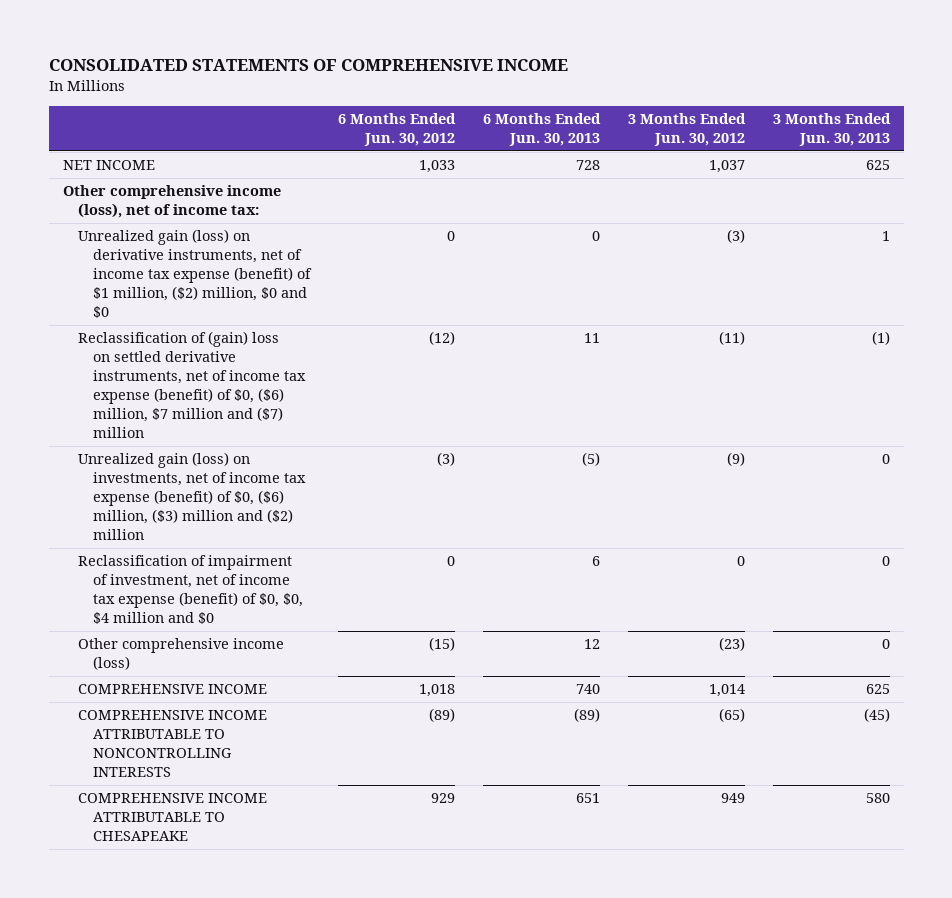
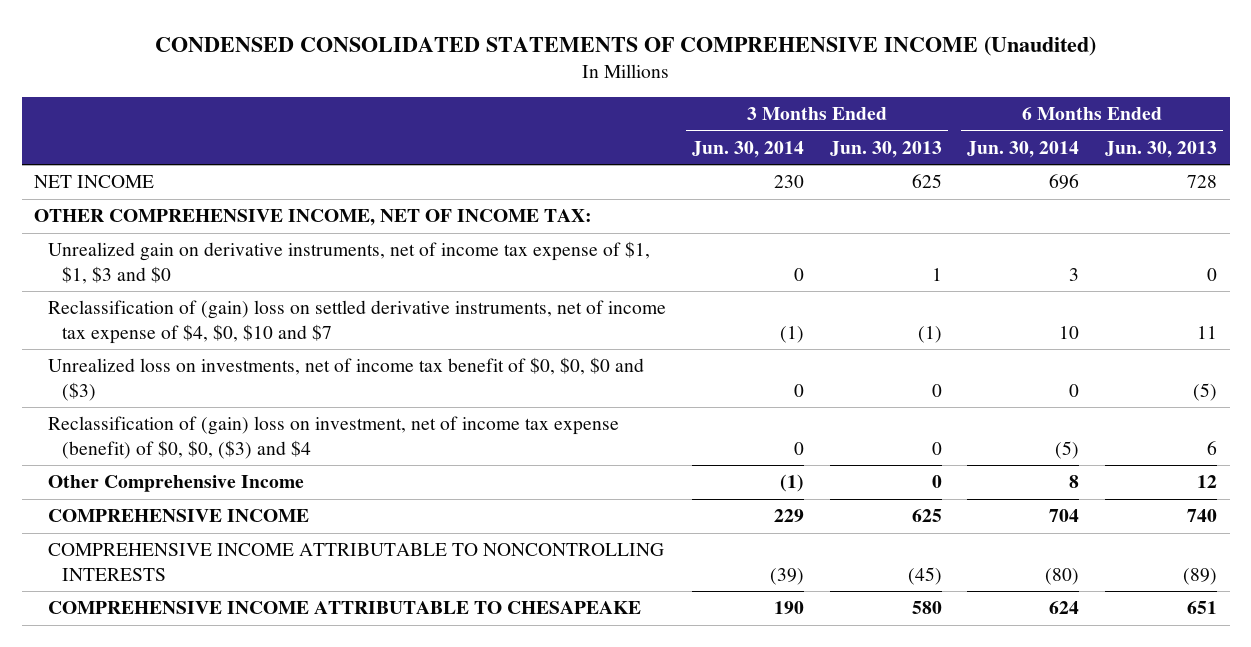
- CONSOLIDATED STATEMENTS OF COMPREHENSIVE INCOME
+ CONDENSED CONSOLIDATED STATEMENTS OF COMPREHENSIVE INCOME (Unaudited)
- | 6 Months Ended Jun. 30, 2012 | 6 Months Ended Jun. 30, 2013 | 3 Months Ended Jun. 30, 2012 | 3 Months Ended Jun. 30, 2013
+ | 3 Months Ended Jun. 30, 2014 | 3 Months Ended Jun. 30, 2013 | 6 Months Ended Jun. 30, 2014 | 6 Months Ended Jun. 30, 2013
- Other comprehensive income (loss), net of income tax:
- Unrealized gain (loss) on derivative instruments, net of income tax expense (benefit) of $1 million, ($2) million, $0 and $0 | 0 | 0 | (3) | 1
- Reclassification of (gain) loss on settled derivative instruments, net of income tax expense (benefit) of $0, ($6) million, $7 million and ($7) million | (12) | 11 | (11) | (1)
- Unrealized gain (loss) on investments, net of income tax expense (benefit) of $0, ($6) million, ($3) million and ($2) million | (3) | (5) | (9) | 0
- Reclassification of impairment of investment, net of income tax expense (benefit) of $0, $0, $4 million and $0 | 0 | 6 | 0 | 0
- Other comprehensive income (loss) | (15) | 12 | (23) | 0
+ OTHER COMPREHENSIVE INCOME, NET OF INCOME TAX:
+ Unrealized gain on derivative instruments, net of income tax expense of $1, $1, $3 and $0 | 0 | 1 | 3 | 0
+ Reclassification of (gain) loss on settled derivative instruments, net of income tax expense of $4, $0, $10 and $7 | (1) | (1) | 10 | 11
+ Unrealized loss on investments, net of income tax benefit of $0, $0, $0 and ($3) | 0 | 0 | 0 | (5)
+ Reclassification of (gain) loss on investment, net of income tax expense (benefit) of $0, $0, ($3) and $4 | 0 | 0 | (5) | 6
+ Other Comprehensive Income | (1) | 0 | 8 | 12

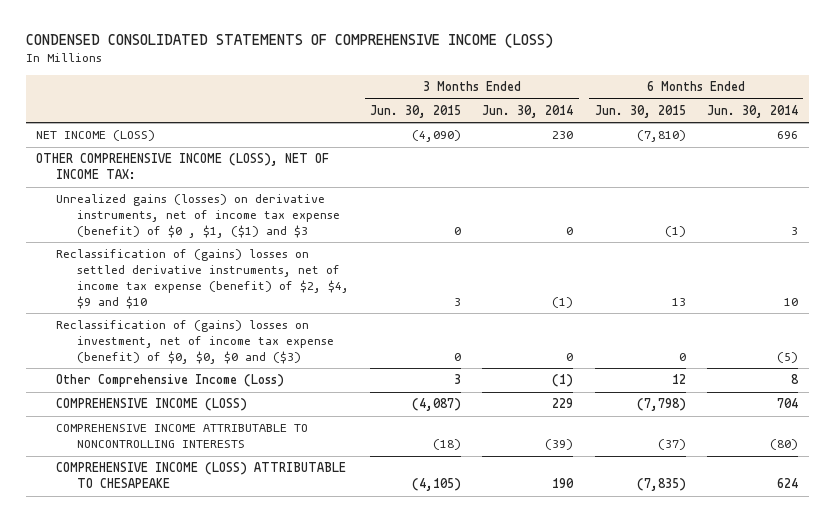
- CONDENSED CONSOLIDATED STATEMENTS OF COMPREHENSIVE INCOME (Unaudited)
+ CONDENSED CONSOLIDATED STATEMENTS OF COMPREHENSIVE INCOME (LOSS)
- | 3 Months Ended Jun. 30, 2014 | 3 Months Ended Jun. 30, 2013 | 6 Months Ended Jun. 30, 2014 | 6 Months Ended Jun. 30, 2013
+ | 3 Months Ended Jun. 30, 2015 | 3 Months Ended Jun. 30, 2014 | 6 Months Ended Jun. 30, 2015 | 6 Months Ended Jun. 30, 2014
- NET INCOME | 230 | 625 | 696 | 728
- OTHER COMPREHENSIVE INCOME, NET OF INCOME TAX:
- Unrealized gain on derivative instruments, net of income tax expense of $1, $1, $3 and $0 | 0 | 1 | 3 | 0
- Reclassification of (gain) loss on settled derivative instruments, net of income tax expense of $4, $0, $10 and $7 | (1) | (1) | 10 | 11
- Unrealized loss on investments, net of income tax benefit of $0, $0, $0 and ($3) | 0 | 0 | 0 | (5)
- Reclassification of (gain) loss on investment, net of income tax expense (benefit) of $0, $0, ($3) and $4 | 0 | 0 | (5) | 6
- Other Comprehensive Income | (1) | 0 | 8 | 12
- COMPREHENSIVE INCOME | 229 | 625 | 704 | 740
+ NET INCOME (LOSS) | (4,090) | 230 | (7,810) | 696
+ OTHER COMPREHENSIVE INCOME (LOSS), NET OF INCOME TAX:
+ Unrealized gains (losses) on derivative instruments, net of income tax expense (benefit) of $0 , $1, ($1) and $3 | 0 | 0 | (1) | 3
+ Reclassification of (gains) losses on settled derivative instruments, net of income tax expense (benefit) of $2, $4, $9 and $10 | 3 | (1) | 13 | 10
+ Reclassification of (gains) losses on investment, net of income tax expense (benefit) of $0, $0, $0 and ($3) | 0 | 0 | 0 | (5)
+ Other Comprehensive Income (Loss) | 3 | (1) | 12 | 8
+ COMPREHENSIVE INCOME (LOSS) | (4,087) | 229 | (7,798) | 704
- COMPREHENSIVE INCOME ATTRIBUTABLE TO CHESAPEAKE | 190 | 580 | 624 | 651
+ COMPREHENSIVE INCOME (LOSS) ATTRIBUTABLE TO CHESAPEAKE | (4,105) | 190 | (7,835) | 624

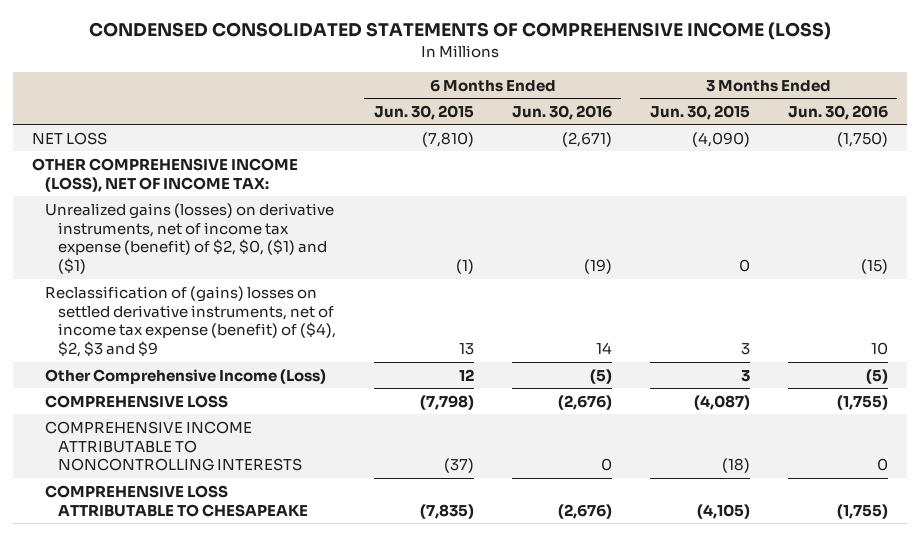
- | 3 Months Ended Jun. 30, 2015 | 3 Months Ended Jun. 30, 2014 | 6 Months Ended Jun. 30, 2015 | 6 Months Ended Jun. 30, 2014
+ | 6 Months Ended Jun. 30, 2015 | 6 Months Ended Jun. 30, 2016 | 3 Months Ended Jun. 30, 2015 | 3 Months Ended Jun. 30, 2016
- NET INCOME (LOSS) | (4,090) | 230 | (7,810) | 696
+ NET LOSS | (7,810) | (2,671) | (4,090) | (1,750)
- Unrealized gains (losses) on derivative instruments, net of income tax expense (benefit) of $0 , $1, ($1) and $3 | 0 | 0 | (1) | 3
- Reclassification of (gains) losses on settled derivative instruments, net of income tax expense (benefit) of $2, $4, $9 and $10 | 3 | (1) | 13 | 10
- Reclassification of (gains) losses on investment, net of income tax expense (benefit) of $0, $0, $0 and ($3) | 0 | 0 | 0 | (5)
+ Unrealized gains (losses) on derivative instruments, net of income tax expense (benefit) of $2, $0, ($1) and ($1) | (1) | (19) | 0 | (15)
+ Reclassification of (gains) losses on settled derivative instruments, net of income tax expense (benefit) of ($4), $2, $3 and $9 | 13 | 14 | 3 | 10
- COMPREHENSIVE INCOME (LOSS) | (4,087) | 229 | (7,798) | 704
+ COMPREHENSIVE LOSS | (7,798) | (2,676) | (4,087) | (1,755)
- COMPREHENSIVE INCOME (LOSS) ATTRIBUTABLE TO CHESAPEAKE | (4,105) | 190 | (7,835) | 624
+ COMPREHENSIVE LOSS ATTRIBUTABLE TO CHESAPEAKE | (7,835) | (2,676) | (4,105) | (1,755)

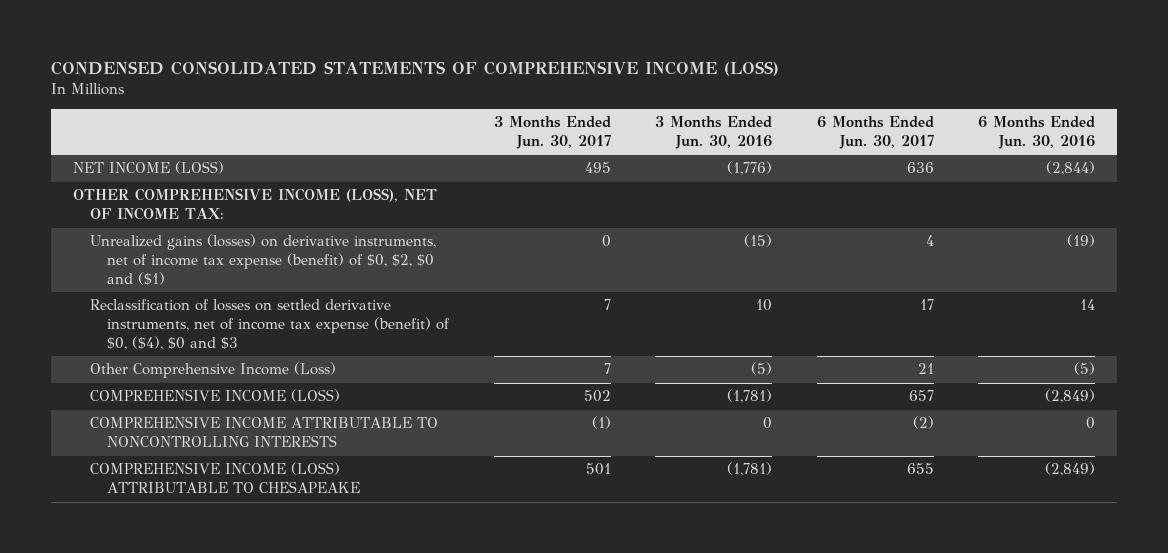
- | 6 Months Ended Jun. 30, 2015 | 6 Months Ended Jun. 30, 2016 | 3 Months Ended Jun. 30, 2015 | 3 Months Ended Jun. 30, 2016
+ | 3 Months Ended Jun. 30, 2017 | 3 Months Ended Jun. 30, 2016 | 6 Months Ended Jun. 30, 2017 | 6 Months Ended Jun. 30, 2016
- NET LOSS | (7,810) | (2,671) | (4,090) | (1,750)
+ NET INCOME (LOSS) | 495 | (1,776) | 636 | (2,844)
- Unrealized gains (losses) on derivative instruments, net of income tax expense (benefit) of $2, $0, ($1) and ($1) | (1) | (19) | 0 | (15)
- Reclassification of (gains) losses on settled derivative instruments, net of income tax expense (benefit) of ($4), $2, $3 and $9 | 13 | 14 | 3 | 10
+ Unrealized gains (losses) on derivative instruments, net of income tax expense (benefit) of $0, $2, $0 and ($1) | 0 | (15) | 4 | (19)
+ Reclassification of losses on settled derivative instruments, net of income tax expense (benefit) of $0, ($4), $0 and $3 | 7 | 10 | 17 | 14
- COMPREHENSIVE LOSS | (7,798) | (2,676) | (4,087) | (1,755)
+ COMPREHENSIVE INCOME (LOSS) | 502 | (1,781) | 657 | (2,849)
- COMPREHENSIVE LOSS ATTRIBUTABLE TO CHESAPEAKE | (7,835) | (2,676) | (4,105) | (1,755)
+ COMPREHENSIVE INCOME (LOSS) ATTRIBUTABLE TO CHESAPEAKE | 501 | (1,781) | 655 | (2,849)

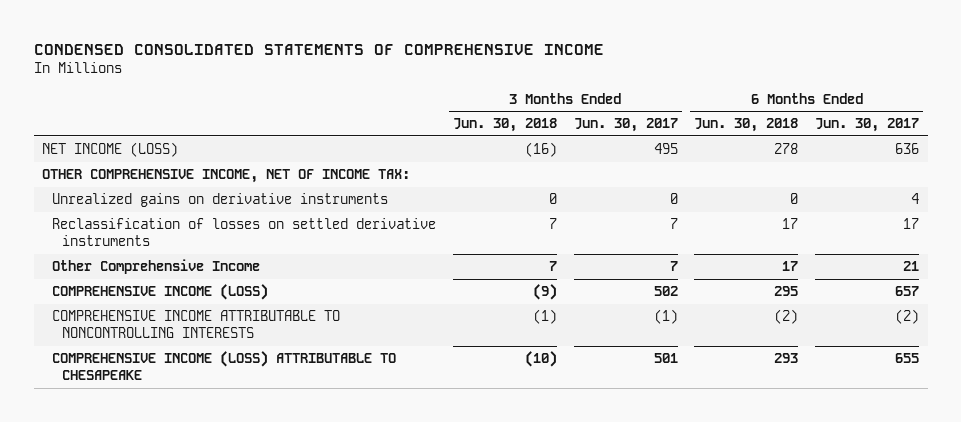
- CONDENSED CONSOLIDATED STATEMENTS OF COMPREHENSIVE INCOME (LOSS)
+ CONDENSED CONSOLIDATED STATEMENTS OF COMPREHENSIVE INCOME
- | 3 Months Ended Jun. 30, 2017 | 3 Months Ended Jun. 30, 2016 | 6 Months Ended Jun. 30, 2017 | 6 Months Ended Jun. 30, 2016
+ | 3 Months Ended Jun. 30, 2018 | 3 Months Ended Jun. 30, 2017 | 6 Months Ended Jun. 30, 2018 | 6 Months Ended Jun. 30, 2017
- OTHER COMPREHENSIVE INCOME (LOSS), NET OF INCOME TAX:
- Unrealized gains (losses) on derivative instruments, net of income tax expense (benefit) of $0, $2, $0 and ($1) | 0 | (15) | 4 | (19)
- Reclassification of losses on settled derivative instruments, net of income tax expense (benefit) of $0, ($4), $0 and $3 | 7 | 10 | 17 | 14
- Other Comprehensive Income (Loss) | 7 | (5) | 21 | (5)
+ OTHER COMPREHENSIVE INCOME, NET OF INCOME TAX:
+ Unrealized gains on derivative instruments | 0 | 0 | 0 | 4
+ Reclassification of losses on settled derivative instruments | 7 | 7 | 17 | 17
+ Other Comprehensive Income | 7 | 7 | 17 | 21

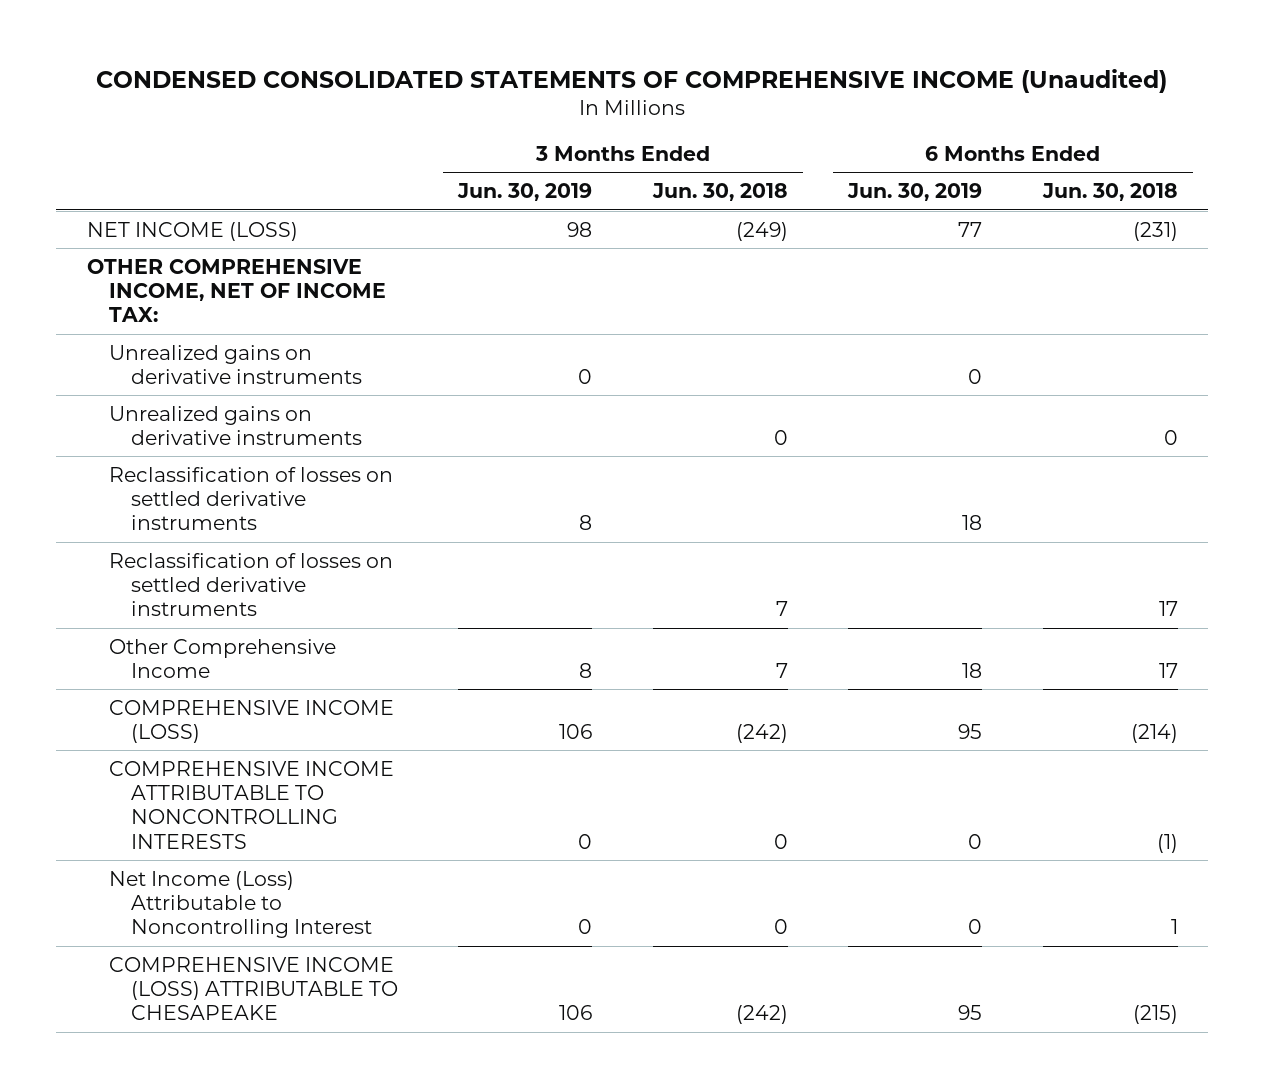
- CONDENSED CONSOLIDATED STATEMENTS OF COMPREHENSIVE INCOME
+ CONDENSED CONSOLIDATED STATEMENTS OF COMPREHENSIVE INCOME (Unaudited)
- | 3 Months Ended Jun. 30, 2018 | 3 Months Ended Jun. 30, 2017 | 6 Months Ended Jun. 30, 2018 | 6 Months Ended Jun. 30, 2017
+ | 3 Months Ended Jun. 30, 2019 | 3 Months Ended Jun. 30, 2018 | 6 Months Ended Jun. 30, 2019 | 6 Months Ended Jun. 30, 2018
- NET INCOME (LOSS) | (16) | 495 | 278 | 636
+ NET INCOME (LOSS) | 98 | (249) | 77 | (231)
+ Unrealized gains on derivative instruments | 0 | | 0 |
+ Reclassification of losses on settled derivative instruments | 8 | | 18 |
- COMPREHENSIVE INCOME (LOSS) | (9) | 502 | 295 | 657
- COMPREHENSIVE INCOME ATTRIBUTABLE TO NONCONTROLLING INTERESTS | (1) | (1) | (2) | (2)
- COMPREHENSIVE INCOME (LOSS) ATTRIBUTABLE TO CHESAPEAKE | (10) | 501 | 293 | 655
+ COMPREHENSIVE INCOME (LOSS) | 106 | (242) | 95 | (214)
+ COMPREHENSIVE INCOME ATTRIBUTABLE TO NONCONTROLLING INTERESTS | 0 | 0 | 0 | (1)
+ Net Income (Loss) Attributable to Noncontrolling Interest | 0 | 0 | 0 | 1
+ COMPREHENSIVE INCOME (LOSS) ATTRIBUTABLE TO CHESAPEAKE | 106 | (242) | 95 | (215)

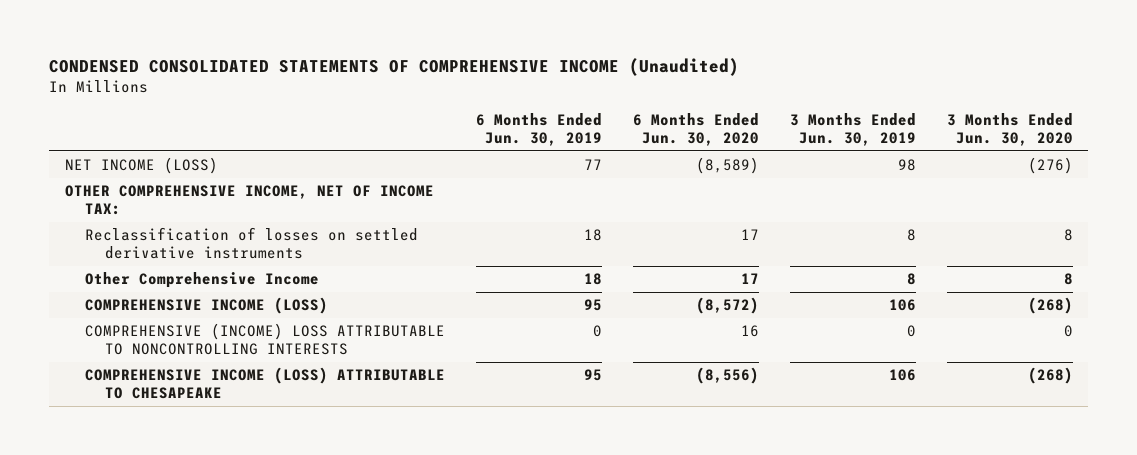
- | 3 Months Ended Jun. 30, 2019 | 3 Months Ended Jun. 30, 2018 | 6 Months Ended Jun. 30, 2019 | 6 Months Ended Jun. 30, 2018
+ | 6 Months Ended Jun. 30, 2019 | 6 Months Ended Jun. 30, 2020 | 3 Months Ended Jun. 30, 2019 | 3 Months Ended Jun. 30, 2020
- Unrealized gains on derivative instruments | 0 | | 0 |
- Unrealized gains on derivative instruments | | 0 | | 0
- Reclassification of losses on settled derivative instruments | | 7 | | 17
- COMPREHENSIVE INCOME ATTRIBUTABLE TO NONCONTROLLING INTERESTS | 0 | 0 | 0 | (1)
- Net Income (Loss) Attributable to Noncontrolling Interest | 0 | 0 | 0 | 1
+ COMPREHENSIVE (INCOME) LOSS ATTRIBUTABLE TO NONCONTROLLING INTERESTS | 0 | 16 | 0 | 0

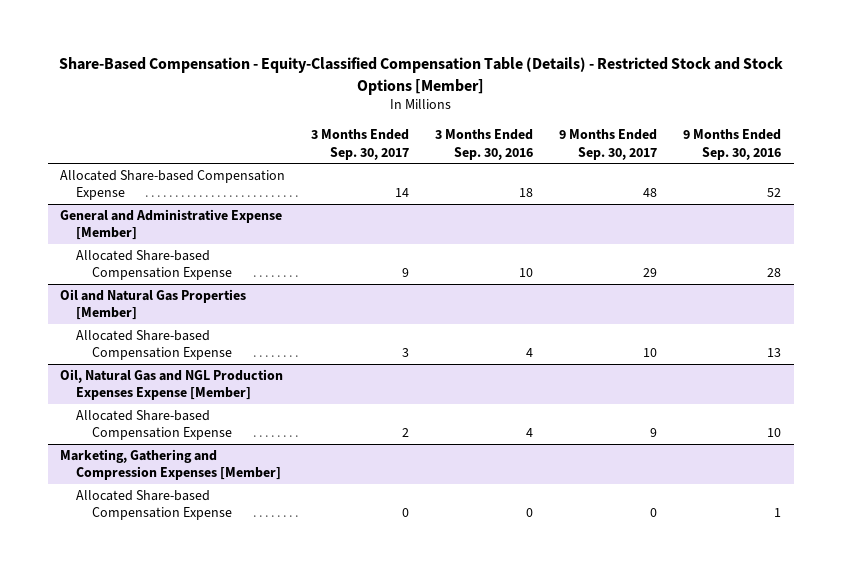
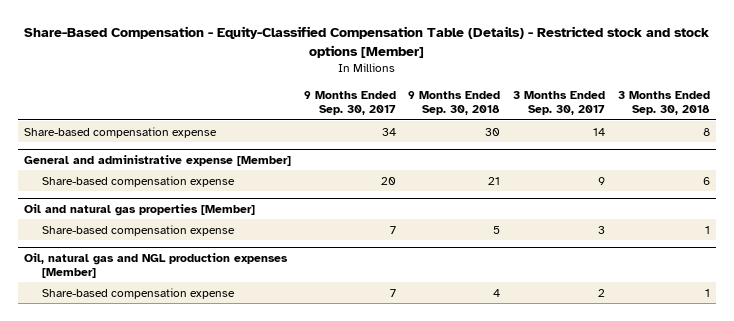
- Share-Based Compensation - Equity-Classified Compensation Table (Details) - Restricted Stock and Stock Options [Member]
+ Share-Based Compensation - Equity-Classified Compensation Table (Details) - Restricted stock and stock options [Member]
- | 3 Months Ended Sep. 30, 2017 | 3 Months Ended Sep. 30, 2016 | 9 Months Ended Sep. 30, 2017 | 9 Months Ended Sep. 30, 2016
+ | 9 Months Ended Sep. 30, 2017 | 9 Months Ended Sep. 30, 2018 | 3 Months Ended Sep. 30, 2017 | 3 Months Ended Sep. 30, 2018
- Allocated Share-based Compensation Expense | 14 | 18 | 48 | 52
- General and Administrative Expense [Member]
- Allocated Share-based Compensation Expense | 9 | 10 | 29 | 28
- Oil and Natural Gas Properties [Member]
- Allocated Share-based Compensation Expense | 3 | 4 | 10 | 13
- Oil, Natural Gas and NGL Production Expenses Expense [Member]
- Allocated Share-based Compensation Expense | 2 | 4 | 9 | 10
- Marketing, Gathering and Compression Expenses [Member]
- Allocated Share-based Compensation Expense | 0 | 0 | 0 | 1
+ Share-based compensation expense | 34 | 30 | 14 | 8
+ General and administrative expense [Member]
+ Share-based compensation expense | 20 | 21 | 9 | 6
+ Oil and natural gas properties [Member]
+ Share-based compensation expense | 7 | 5 | 3 | 1
+ Oil, natural gas and NGL production expenses [Member]
+ Share-based compensation expense | 7 | 4 | 2 | 1

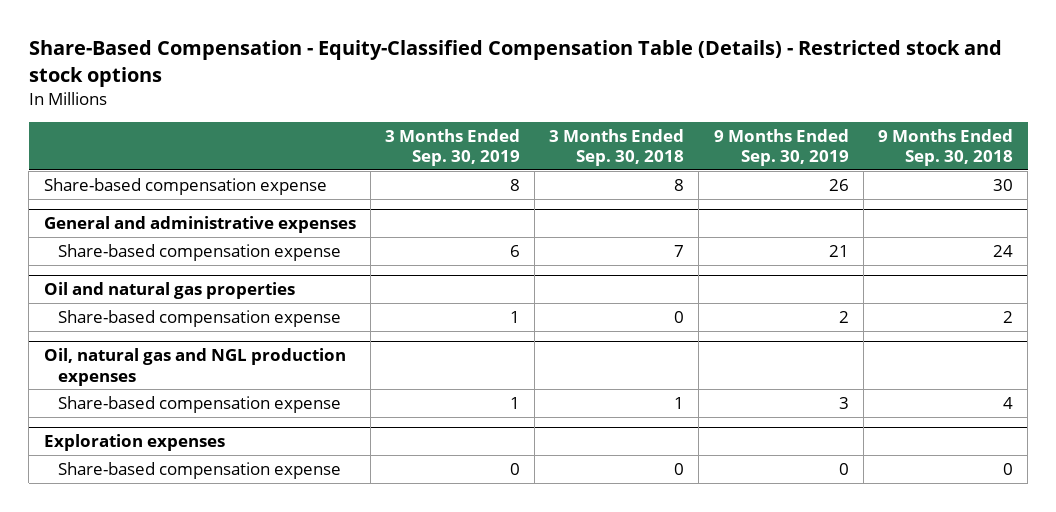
- Share-Based Compensation - Equity-Classified Compensation Table (Details) - Restricted stock and stock options [Member]
+ Share-Based Compensation - Equity-Classified Compensation Table (Details) - Restricted stock and stock options
- | 9 Months Ended Sep. 30, 2017 | 9 Months Ended Sep. 30, 2018 | 3 Months Ended Sep. 30, 2017 | 3 Months Ended Sep. 30, 2018
+ | 3 Months Ended Sep. 30, 2019 | 3 Months Ended Sep. 30, 2018 | 9 Months Ended Sep. 30, 2019 | 9 Months Ended Sep. 30, 2018
- General and administrative expense [Member]
- Share-based compensation expense | 20 | 21 | 9 | 6
- Oil and natural gas properties [Member]
- Share-based compensation expense | 7 | 5 | 3 | 1
- Oil, natural gas and NGL production expenses [Member]
+ General and administrative expenses
+ Share-based compensation expense | 6 | 7 | 21 | 24
+ Oil and natural gas properties
+ Share-based compensation expense | 1 | 0 | 2 | 2
+ Oil, natural gas and NGL production expenses
+ Exploration expenses
+ Share-based compensation expense | 0 | 0 | 0 | 0

